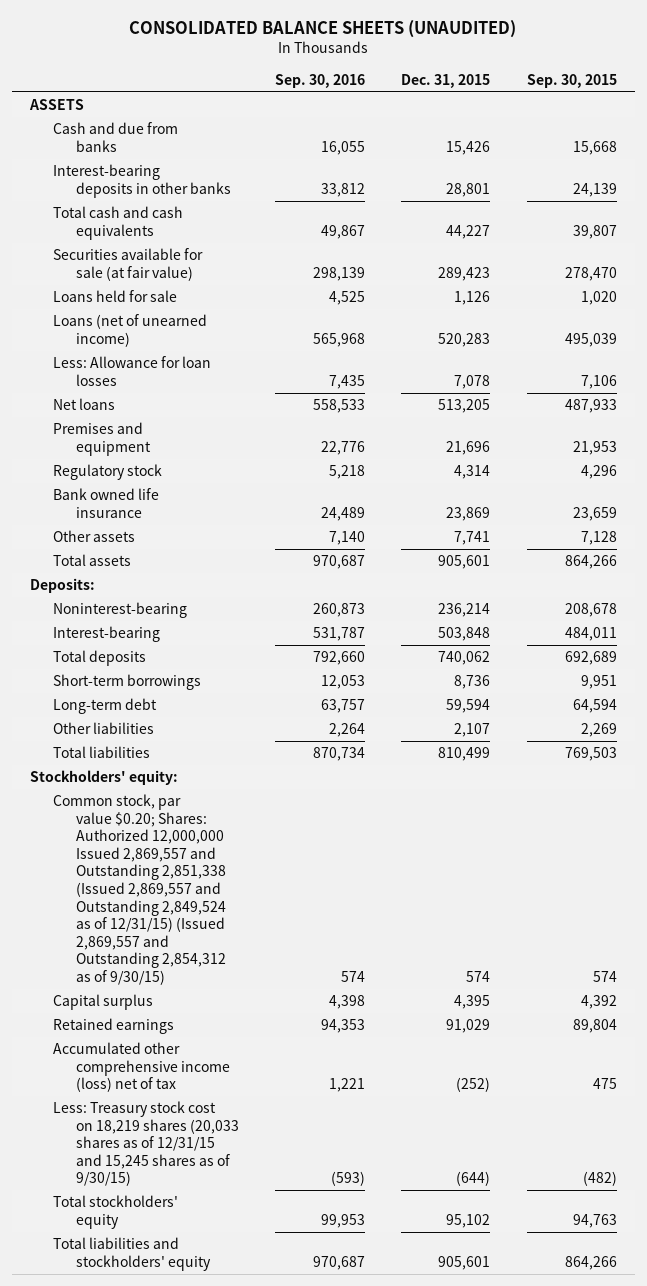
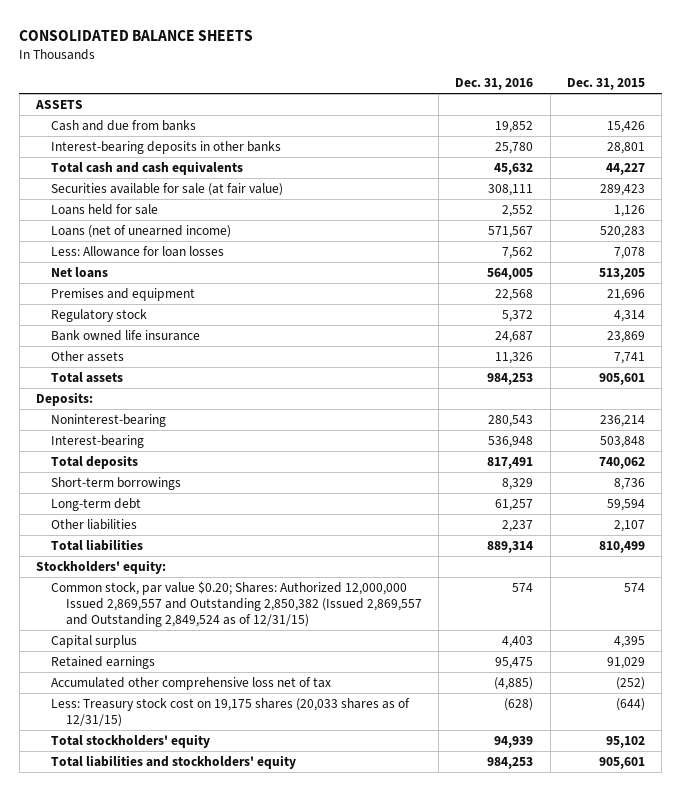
- CONSOLIDATED BALANCE SHEETS (UNAUDITED)
+ CONSOLIDATED BALANCE SHEETS
- | Sep. 30, 2016 | Dec. 31, 2015 | Sep. 30, 2015
+ | Dec. 31, 2016 | Dec. 31, 2015
- Common stock, par value $0.20; Shares: Authorized 12,000,000 Issued 2,869,557 and Outstanding 2,851,338 (Issued 2,869,557 and Outstanding 2,849,524 as of 12/31/15) (Issued 2,869,557 and Outstanding 2,854,312 as of 9/30/15) | 574 | 574 | 574
+ Common stock, par value $0.20; Shares: Authorized 12,000,000 Issued 2,869,557 and Outstanding 2,850,382 (Issued 2,869,557 and Outstanding 2,849,524 as of 12/31/15) | 574 | 574
- Accumulated other comprehensive income (loss) net of tax | 1,221 | (252) | 475
- Less: Treasury stock cost on 18,219 shares (20,033 shares as of 12/31/15 and 15,245 shares as of 9/30/15) | (593) | (644) | (482)
+ Accumulated other comprehensive loss net of tax | (4,885) | (252)
+ Less: Treasury stock cost on 19,175 shares (20,033 shares as of 12/31/15) | (628) | (644)

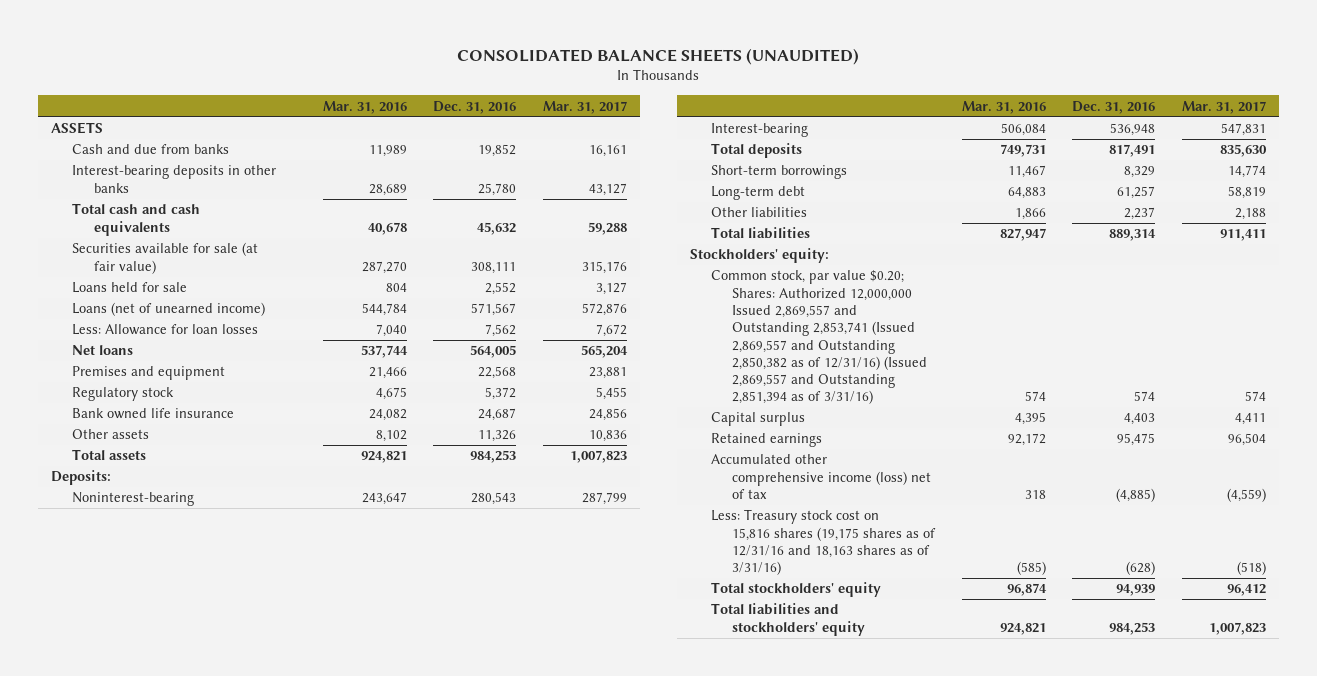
- CONSOLIDATED BALANCE SHEETS
+ CONSOLIDATED BALANCE SHEETS (UNAUDITED)
- | Dec. 31, 2016 | Dec. 31, 2015
+ | Mar. 31, 2016 | Dec. 31, 2016 | Mar. 31, 2017
- Common stock, par value $0.20; Shares: Authorized 12,000,000 Issued 2,869,557 and Outstanding 2,850,382 (Issued 2,869,557 and Outstanding 2,849,524 as of 12/31/15) | 574 | 574
+ Common stock, par value $0.20; Shares: Authorized 12,000,000 Issued 2,869,557 and Outstanding 2,853,741 (Issued 2,869,557 and Outstanding 2,850,382 as of 12/31/16) (Issued 2,869,557 and Outstanding 2,851,394 as of 3/31/16) | 574 | 574 | 574
- Accumulated other comprehensive loss net of tax | (4,885) | (252)
- Less: Treasury stock cost on 19,175 shares (20,033 shares as of 12/31/15) | (628) | (644)
+ Accumulated other comprehensive income (loss) net of tax | 318 | (4,885) | (4,559)
+ Less: Treasury stock cost on 15,816 shares (19,175 shares as of 12/31/16 and 18,163 shares as of 3/31/16) | (585) | (628) | (518)

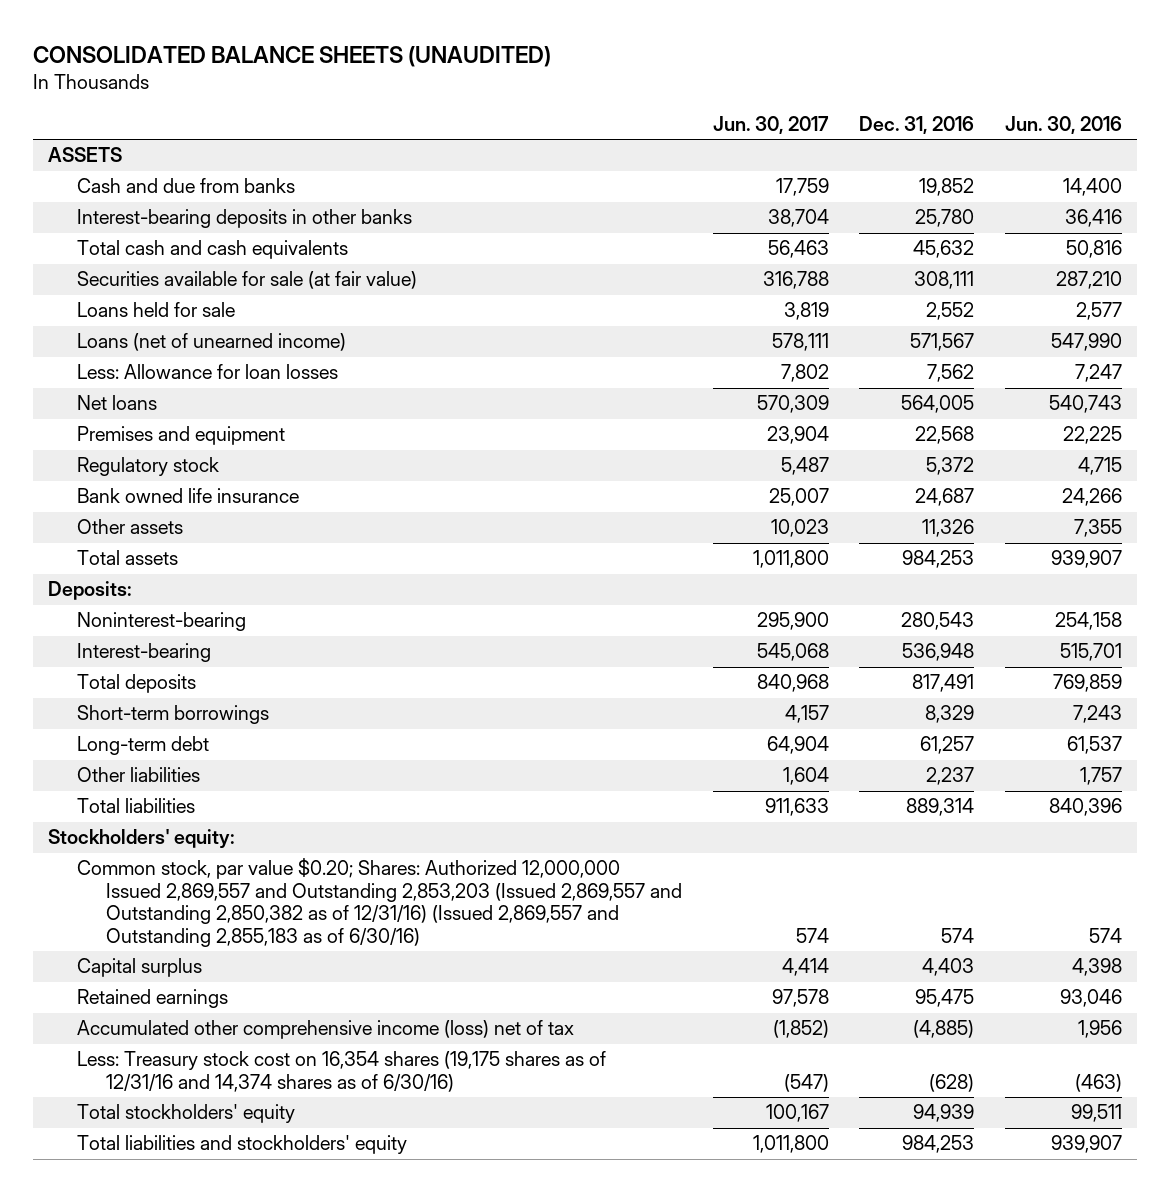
- | Mar. 31, 2016 | Dec. 31, 2016 | Mar. 31, 2017
+ | Jun. 30, 2017 | Dec. 31, 2016 | Jun. 30, 2016
- Common stock, par value $0.20; Shares: Authorized 12,000,000 Issued 2,869,557 and Outstanding 2,853,741 (Issued 2,869,557 and Outstanding 2,850,382 as of 12/31/16) (Issued 2,869,557 and Outstanding 2,851,394 as of 3/31/16) | 574 | 574 | 574
+ Common stock, par value $0.20; Shares: Authorized 12,000,000 Issued 2,869,557 and Outstanding 2,853,203 (Issued 2,869,557 and Outstanding 2,850,382 as of 12/31/16) (Issued 2,869,557 and Outstanding 2,855,183 as of 6/30/16) | 574 | 574 | 574
- Less: Treasury stock cost on 15,816 shares (19,175 shares as of 12/31/16 and 18,163 shares as of 3/31/16) | (585) | (628) | (518)
+ Less: Treasury stock cost on 16,354 shares (19,175 shares as of 12/31/16 and 14,374 shares as of 6/30/16) | (547) | (628) | (463)

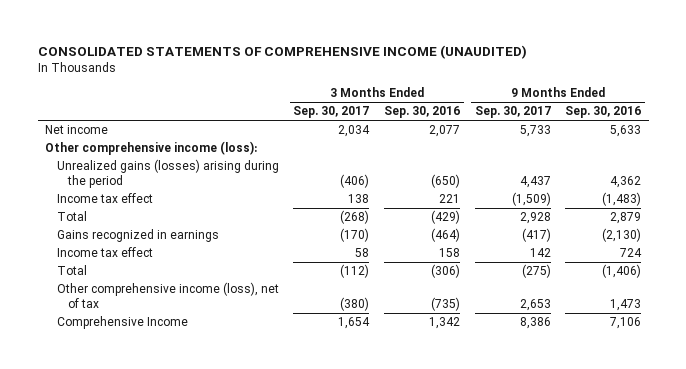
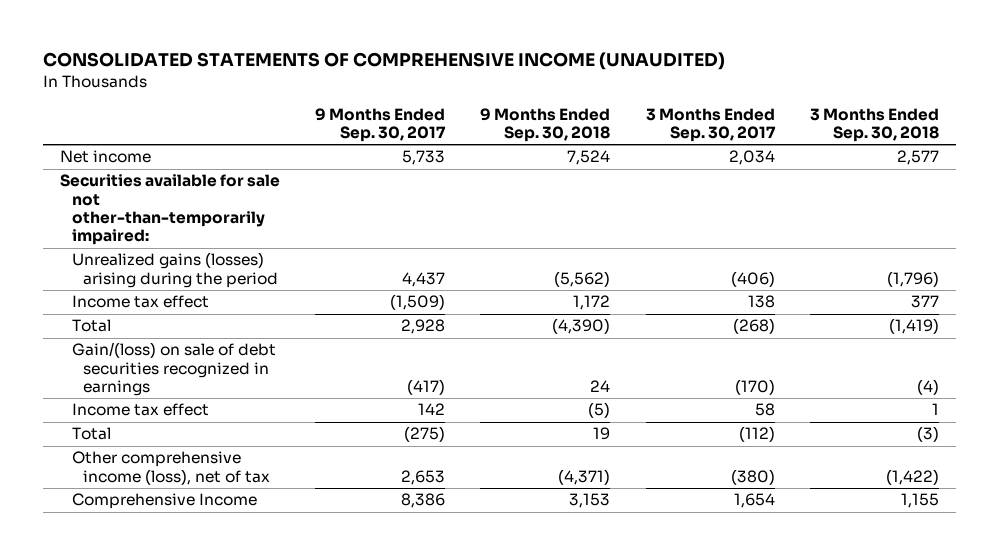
- | 3 Months Ended Sep. 30, 2017 | 3 Months Ended Sep. 30, 2016 | 9 Months Ended Sep. 30, 2017 | 9 Months Ended Sep. 30, 2016
+ | 9 Months Ended Sep. 30, 2017 | 9 Months Ended Sep. 30, 2018 | 3 Months Ended Sep. 30, 2017 | 3 Months Ended Sep. 30, 2018
- Other comprehensive income (loss):
+ Securities available for sale not other-than-temporarily impaired:
- Gains recognized in earnings | (170) | (464) | (417) | (2,130)
+ Gain/(loss) on sale of debt securities recognized in earnings | (417) | 24 | (170) | (4)

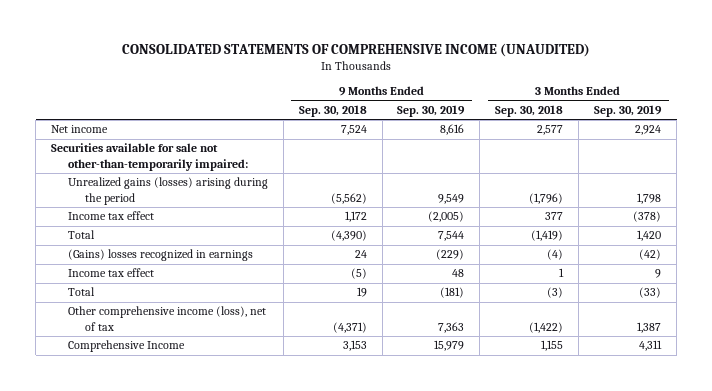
- | 9 Months Ended Sep. 30, 2017 | 9 Months Ended Sep. 30, 2018 | 3 Months Ended Sep. 30, 2017 | 3 Months Ended Sep. 30, 2018
+ | 9 Months Ended Sep. 30, 2018 | 9 Months Ended Sep. 30, 2019 | 3 Months Ended Sep. 30, 2018 | 3 Months Ended Sep. 30, 2019
- Gain/(loss) on sale of debt securities recognized in earnings | (417) | 24 | (170) | (4)
+ (Gains) losses recognized in earnings | 24 | (229) | (4) | (42)

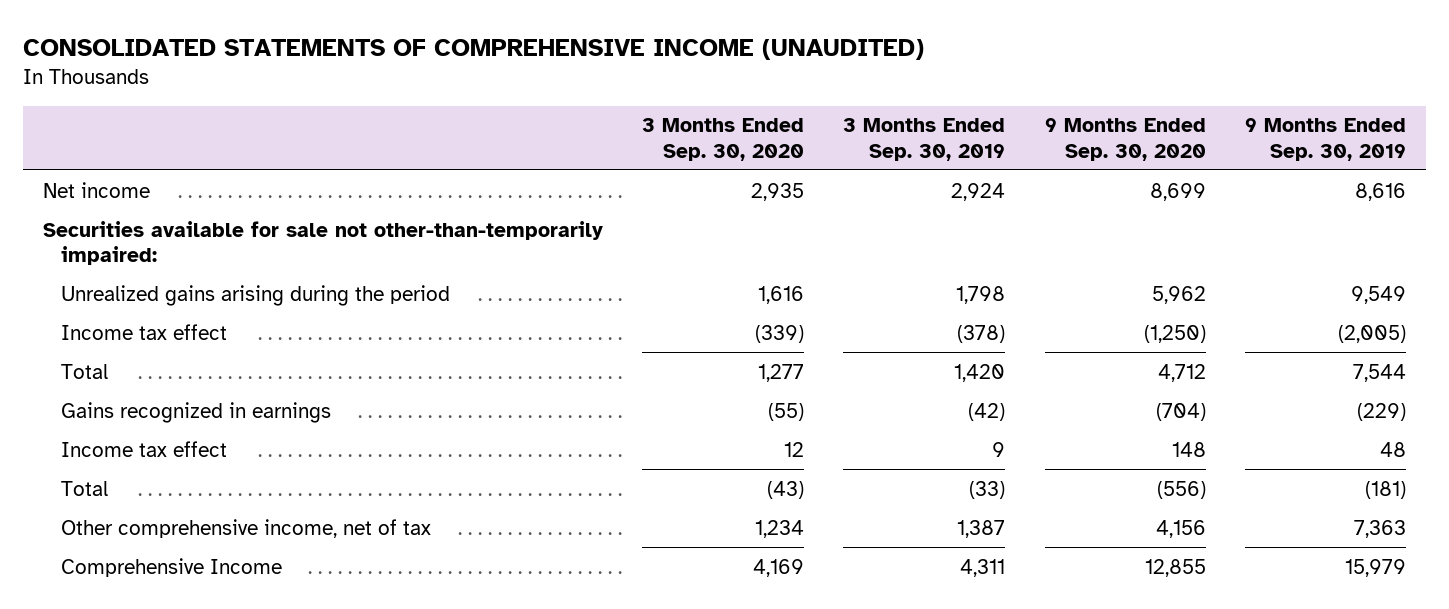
- | 9 Months Ended Sep. 30, 2018 | 9 Months Ended Sep. 30, 2019 | 3 Months Ended Sep. 30, 2018 | 3 Months Ended Sep. 30, 2019
+ | 3 Months Ended Sep. 30, 2020 | 3 Months Ended Sep. 30, 2019 | 9 Months Ended Sep. 30, 2020 | 9 Months Ended Sep. 30, 2019
- Unrealized gains (losses) arising during the period | (5,562) | 9,549 | (1,796) | 1,798
+ Unrealized gains arising during the period | 1,616 | 1,798 | 5,962 | 9,549
- (Gains) losses recognized in earnings | 24 | (229) | (4) | (42)
+ Gains recognized in earnings | (55) | (42) | (704) | (229)
- Other comprehensive income (loss), net of tax | (4,371) | 7,363 | (1,422) | 1,387
+ Other comprehensive income, net of tax | 1,234 | 1,387 | 4,156 | 7,363

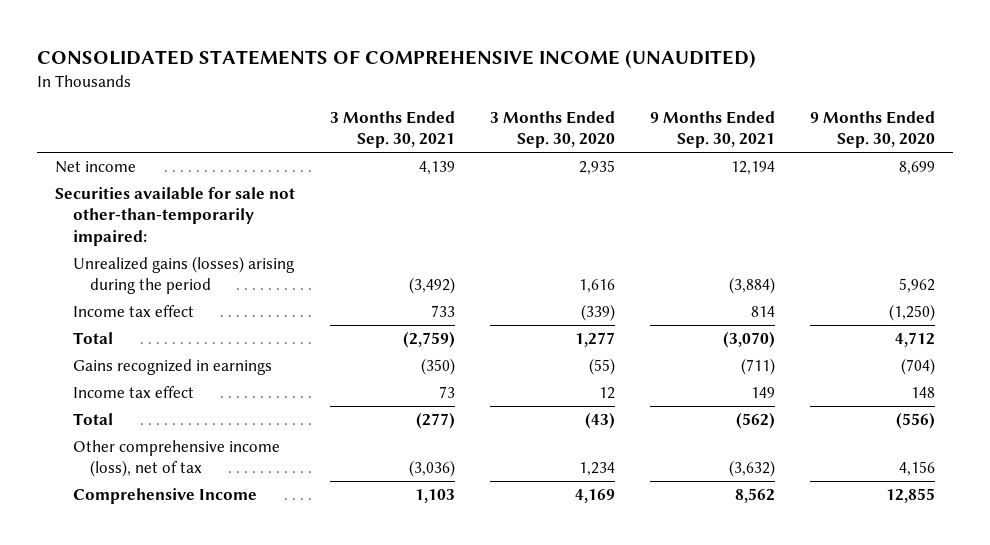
- | 3 Months Ended Sep. 30, 2020 | 3 Months Ended Sep. 30, 2019 | 9 Months Ended Sep. 30, 2020 | 9 Months Ended Sep. 30, 2019
+ | 3 Months Ended Sep. 30, 2021 | 3 Months Ended Sep. 30, 2020 | 9 Months Ended Sep. 30, 2021 | 9 Months Ended Sep. 30, 2020
- Unrealized gains arising during the period | 1,616 | 1,798 | 5,962 | 9,549
+ Unrealized gains (losses) arising during the period | (3,492) | 1,616 | (3,884) | 5,962
- Other comprehensive income, net of tax | 1,234 | 1,387 | 4,156 | 7,363
+ Other comprehensive income (loss), net of tax | (3,036) | 1,234 | (3,632) | 4,156

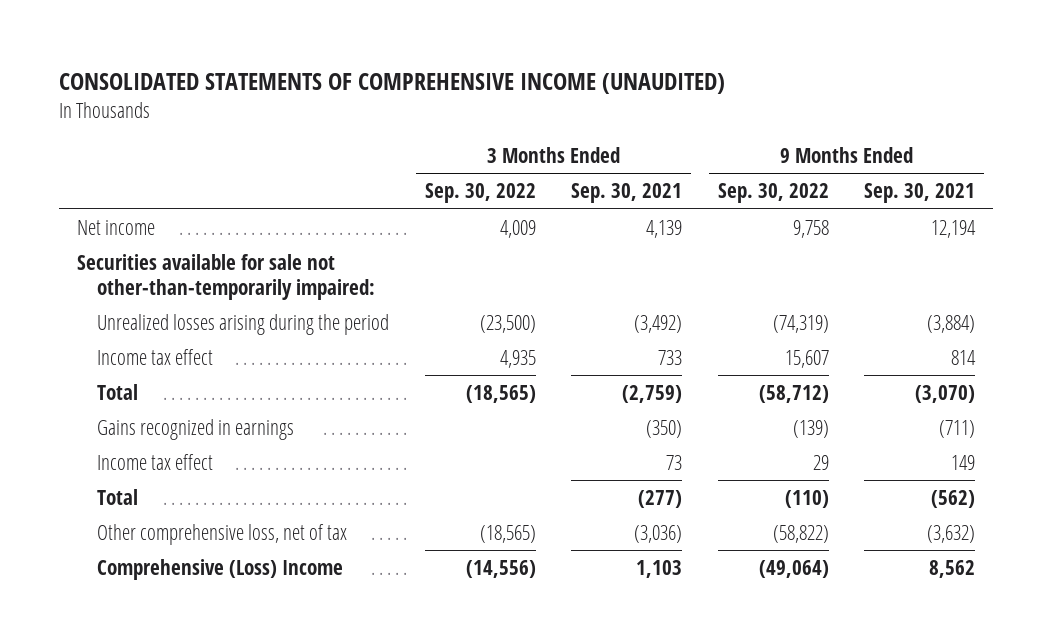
- | 3 Months Ended Sep. 30, 2021 | 3 Months Ended Sep. 30, 2020 | 9 Months Ended Sep. 30, 2021 | 9 Months Ended Sep. 30, 2020
+ | 3 Months Ended Sep. 30, 2022 | 3 Months Ended Sep. 30, 2021 | 9 Months Ended Sep. 30, 2022 | 9 Months Ended Sep. 30, 2021
- Unrealized gains (losses) arising during the period | (3,492) | 1,616 | (3,884) | 5,962
+ Unrealized losses arising during the period | (23,500) | (3,492) | (74,319) | (3,884)
- Other comprehensive income (loss), net of tax | (3,036) | 1,234 | (3,632) | 4,156
- Comprehensive Income | 1,103 | 4,169 | 8,562 | 12,855
+ Other comprehensive loss, net of tax | (18,565) | (3,036) | (58,822) | (3,632)
+ Comprehensive (Loss) Income | (14,556) | 1,103 | (49,064) | 8,562

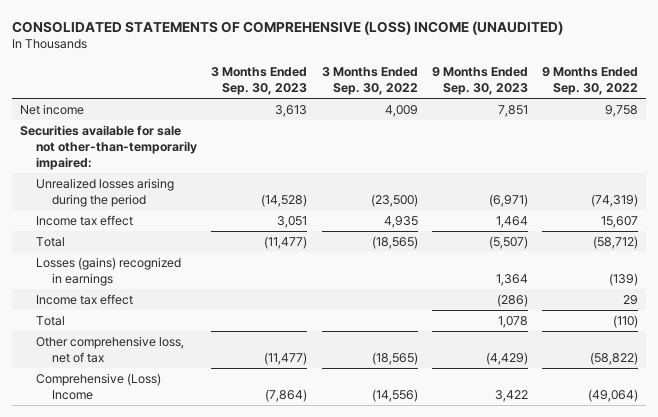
- CONSOLIDATED STATEMENTS OF COMPREHENSIVE INCOME (UNAUDITED)
+ CONSOLIDATED STATEMENTS OF COMPREHENSIVE (LOSS) INCOME (UNAUDITED)
- | 3 Months Ended Sep. 30, 2022 | 3 Months Ended Sep. 30, 2021 | 9 Months Ended Sep. 30, 2022 | 9 Months Ended Sep. 30, 2021
+ | 3 Months Ended Sep. 30, 2023 | 3 Months Ended Sep. 30, 2022 | 9 Months Ended Sep. 30, 2023 | 9 Months Ended Sep. 30, 2022
- Gains recognized in earnings | | (350) | (139) | (711)
+ Losses (gains) recognized in earnings | | | 1,364 | (139)

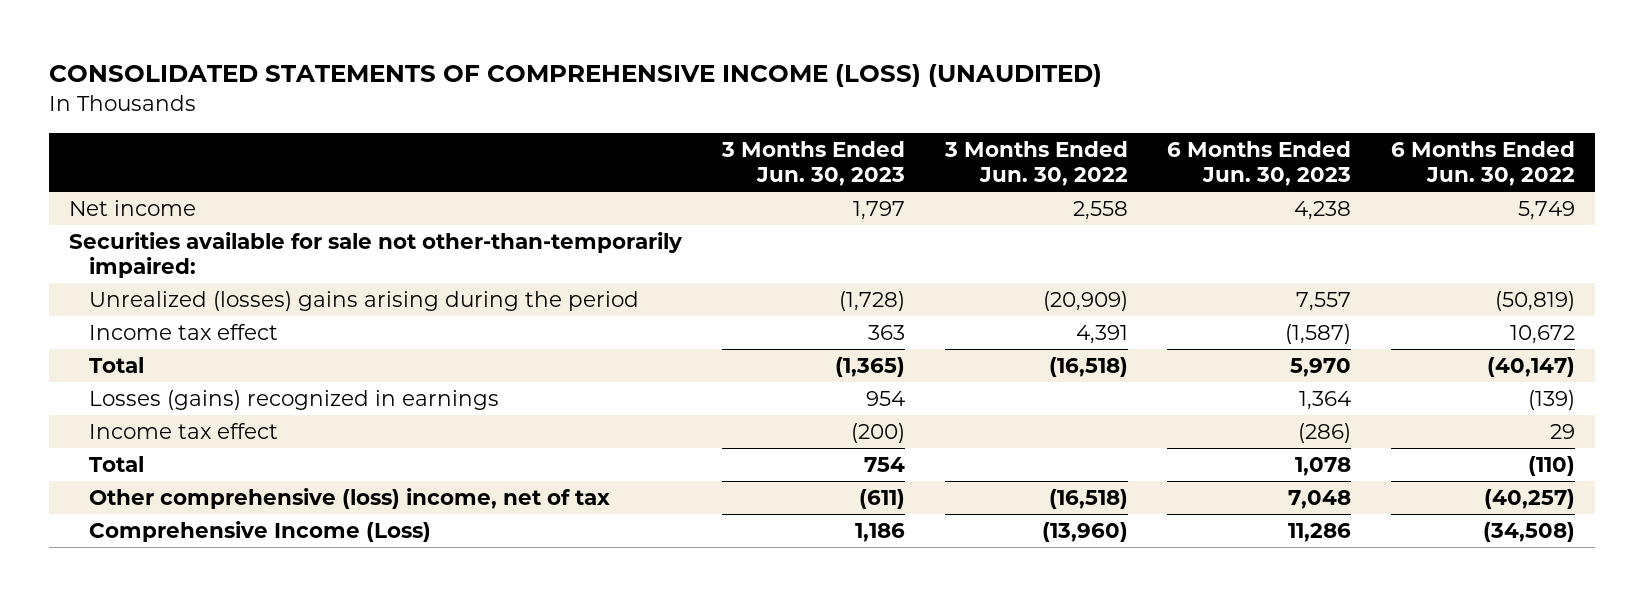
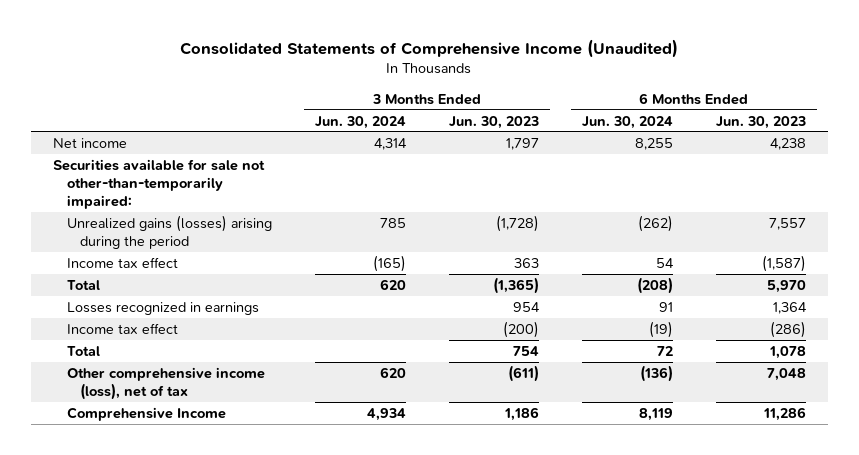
- CONSOLIDATED STATEMENTS OF COMPREHENSIVE INCOME (LOSS) (UNAUDITED)
+ Consolidated Statements of Comprehensive Income (Unaudited)
- | 3 Months Ended Jun. 30, 2023 | 3 Months Ended Jun. 30, 2022 | 6 Months Ended Jun. 30, 2023 | 6 Months Ended Jun. 30, 2022
+ | 3 Months Ended Jun. 30, 2024 | 3 Months Ended Jun. 30, 2023 | 6 Months Ended Jun. 30, 2024 | 6 Months Ended Jun. 30, 2023
- Unrealized (losses) gains arising during the period | (1,728) | (20,909) | 7,557 | (50,819)
+ Unrealized gains (losses) arising during the period | 785 | (1,728) | (262) | 7,557
- Losses (gains) recognized in earnings | 954 | | 1,364 | (139)
+ Losses recognized in earnings | | 954 | 91 | 1,364
- Other comprehensive (loss) income, net of tax | (611) | (16,518) | 7,048 | (40,257)
- Comprehensive Income (Loss) | 1,186 | (13,960) | 11,286 | (34,508)
+ Other comprehensive income (loss), net of tax | 620 | (611) | (136) | 7,048
+ Comprehensive Income | 4,934 | 1,186 | 8,119 | 11,286

